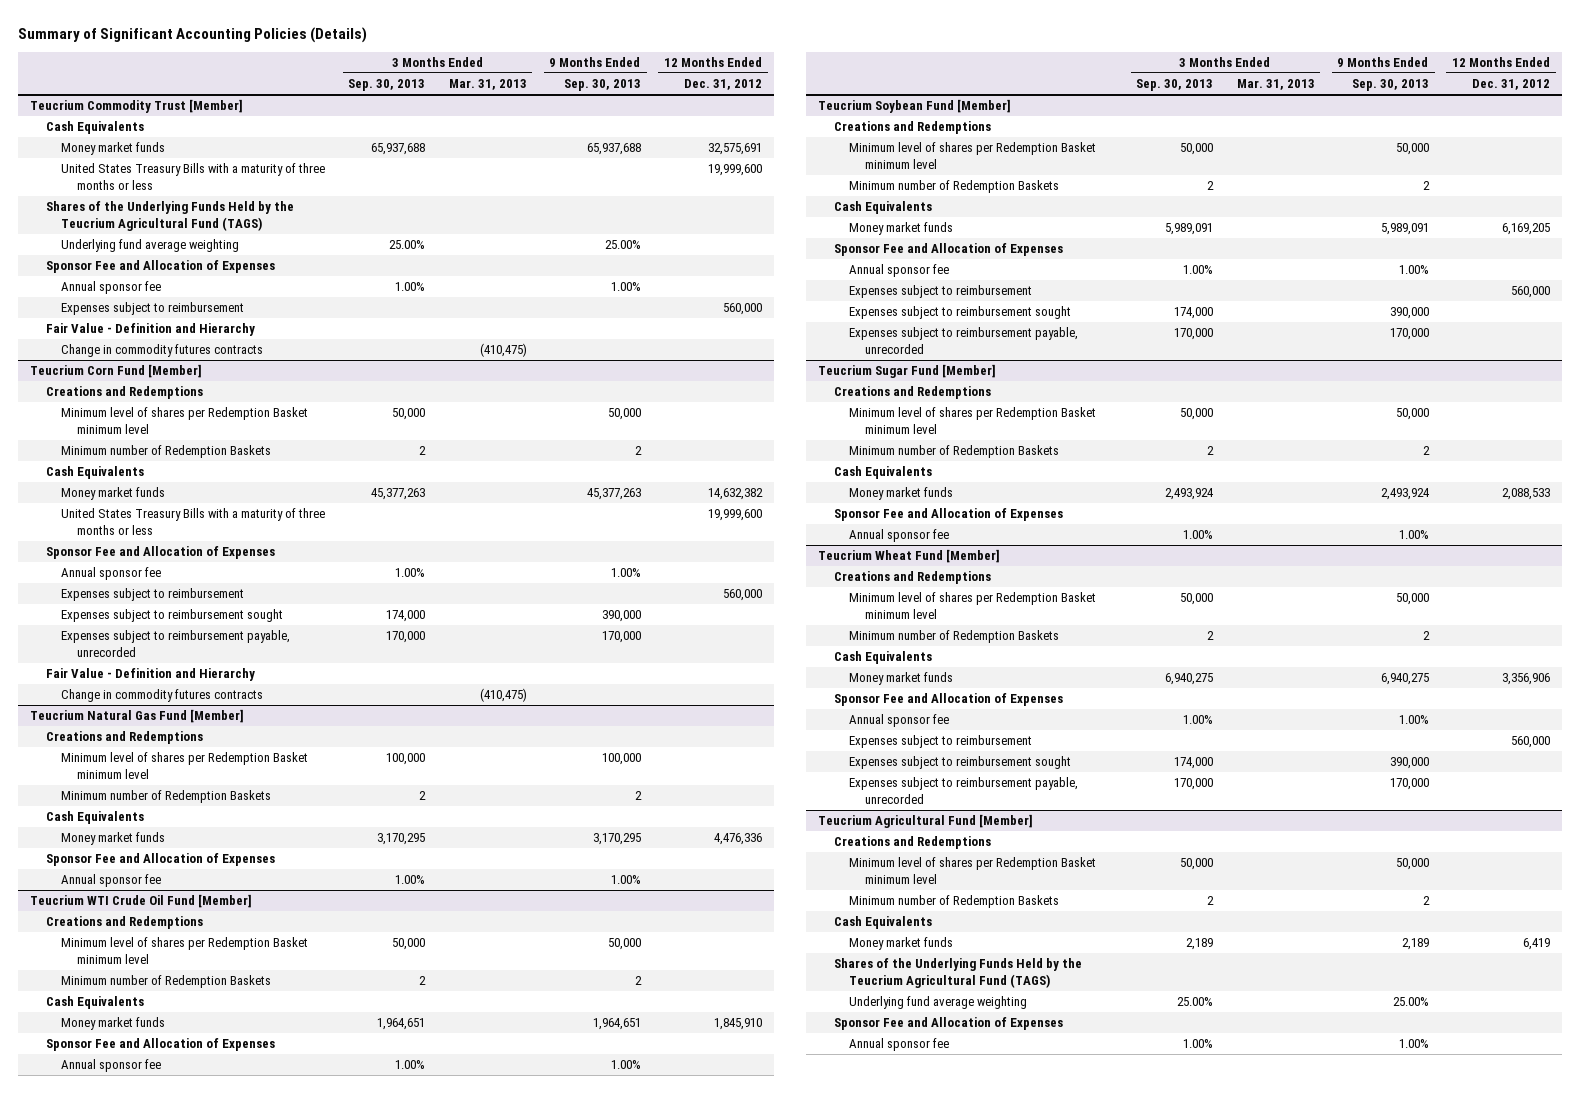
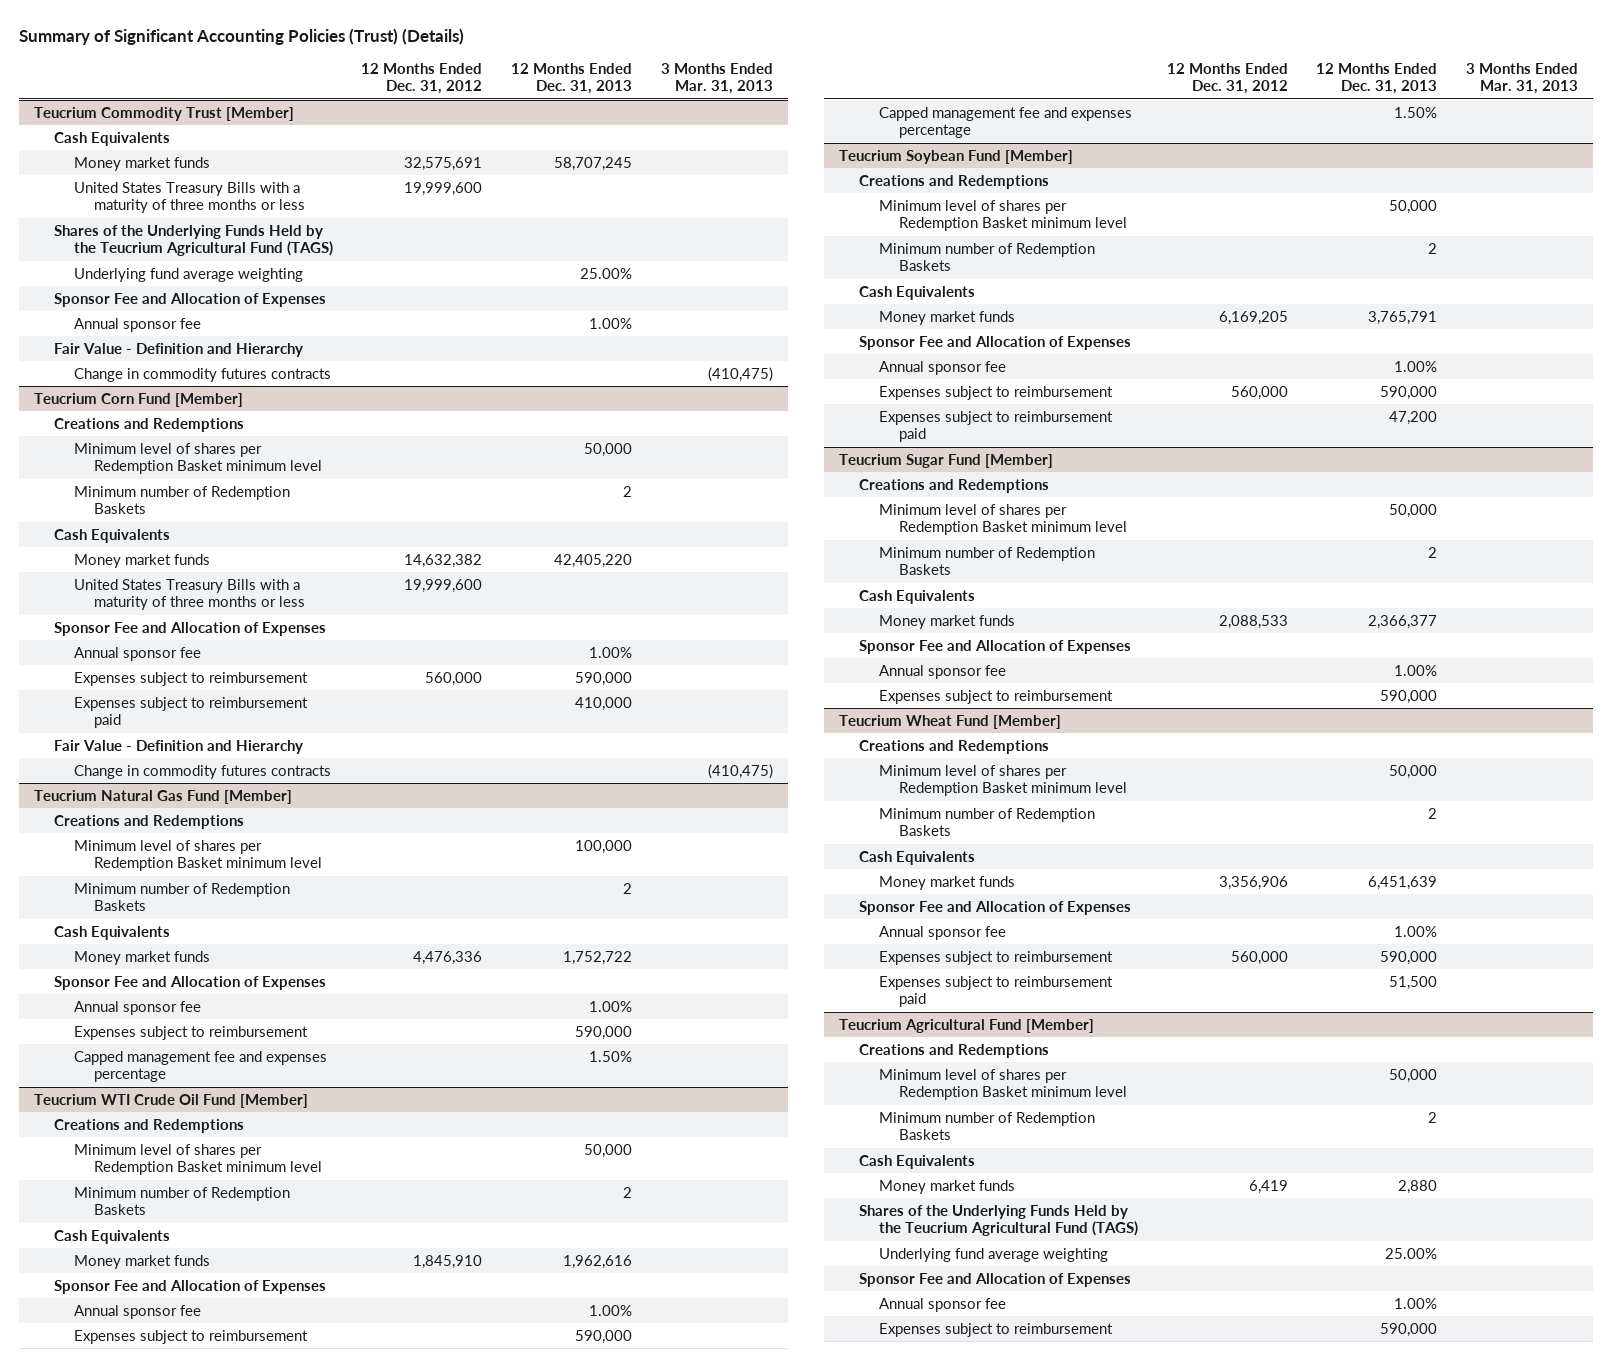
- Summary of Significant Accounting Policies (Details)
+ Summary of Significant Accounting Policies (Trust) (Details)
- | 3 Months Ended Sep. 30, 2013 | 3 Months Ended Mar. 31, 2013 | 9 Months Ended Sep. 30, 2013 | 12 Months Ended Dec. 31, 2012
+ | 12 Months Ended Dec. 31, 2012 | 12 Months Ended Dec. 31, 2013 | 3 Months Ended Mar. 31, 2013
@ Teucrium Commodity Trust [Member]
- Expenses subject to reimbursement | | | | 560,000
@ Teucrium Corn Fund [Member]
- Expenses subject to reimbursement sought | 174,000 | | 390,000 |
- Expenses subject to reimbursement payable, unrecorded | 170,000 | | 170,000 |
+ Expenses subject to reimbursement paid | | 410,000 |
@ Teucrium Natural Gas Fund [Member]
+ Expenses subject to reimbursement | | 590,000 |
+ Capped management fee and expenses percentage | | 1.50% |
@ Teucrium WTI Crude Oil Fund [Member]
+ Expenses subject to reimbursement | | 590,000 |
+ Capped management fee and expenses percentage | | 1.50% |
@ Teucrium Soybean Fund [Member]
- Expenses subject to reimbursement sought | 174,000 | | 390,000 |
- Expenses subject to reimbursement payable, unrecorded | 170,000 | | 170,000 |
+ Expenses subject to reimbursement paid | | 47,200 |
@ Teucrium Sugar Fund [Member]
+ Expenses subject to reimbursement | | 590,000 |
@ Teucrium Wheat Fund [Member]
- Expenses subject to reimbursement sought | 174,000 | | 390,000 |
- Expenses subject to reimbursement payable, unrecorded | 170,000 | | 170,000 |
+ Expenses subject to reimbursement paid | | 51,500 |
@ Teucrium Agricultural Fund [Member]
+ Expenses subject to reimbursement | | 590,000 |

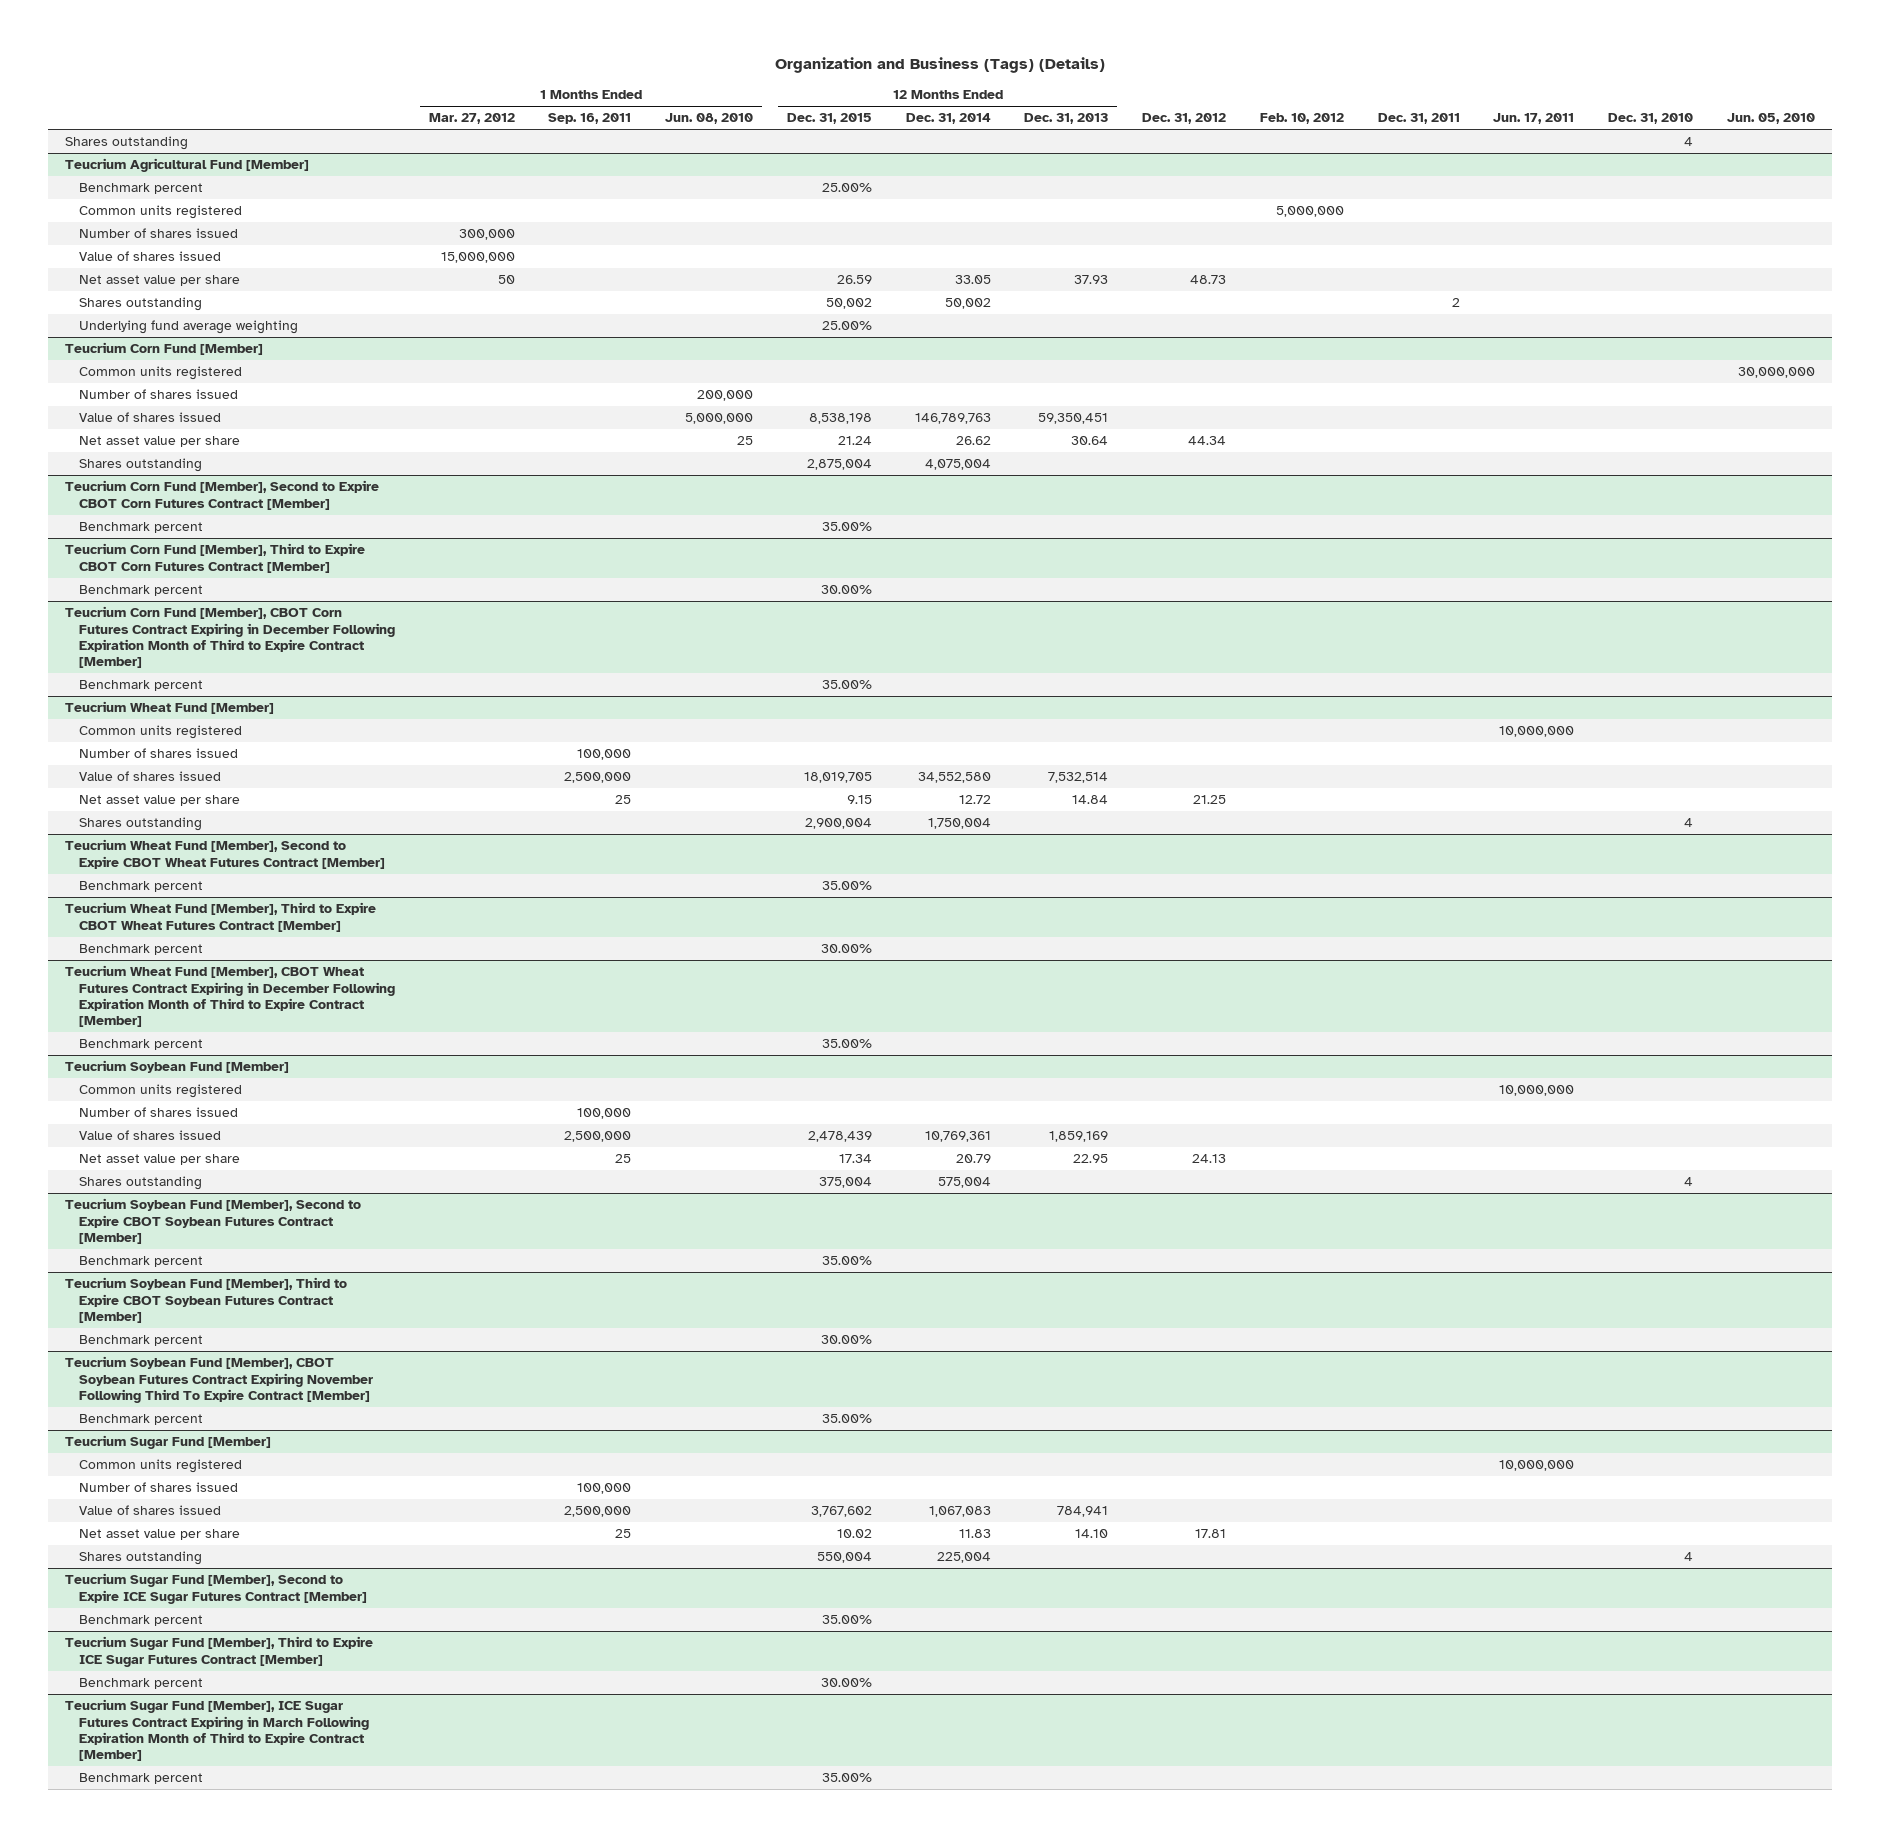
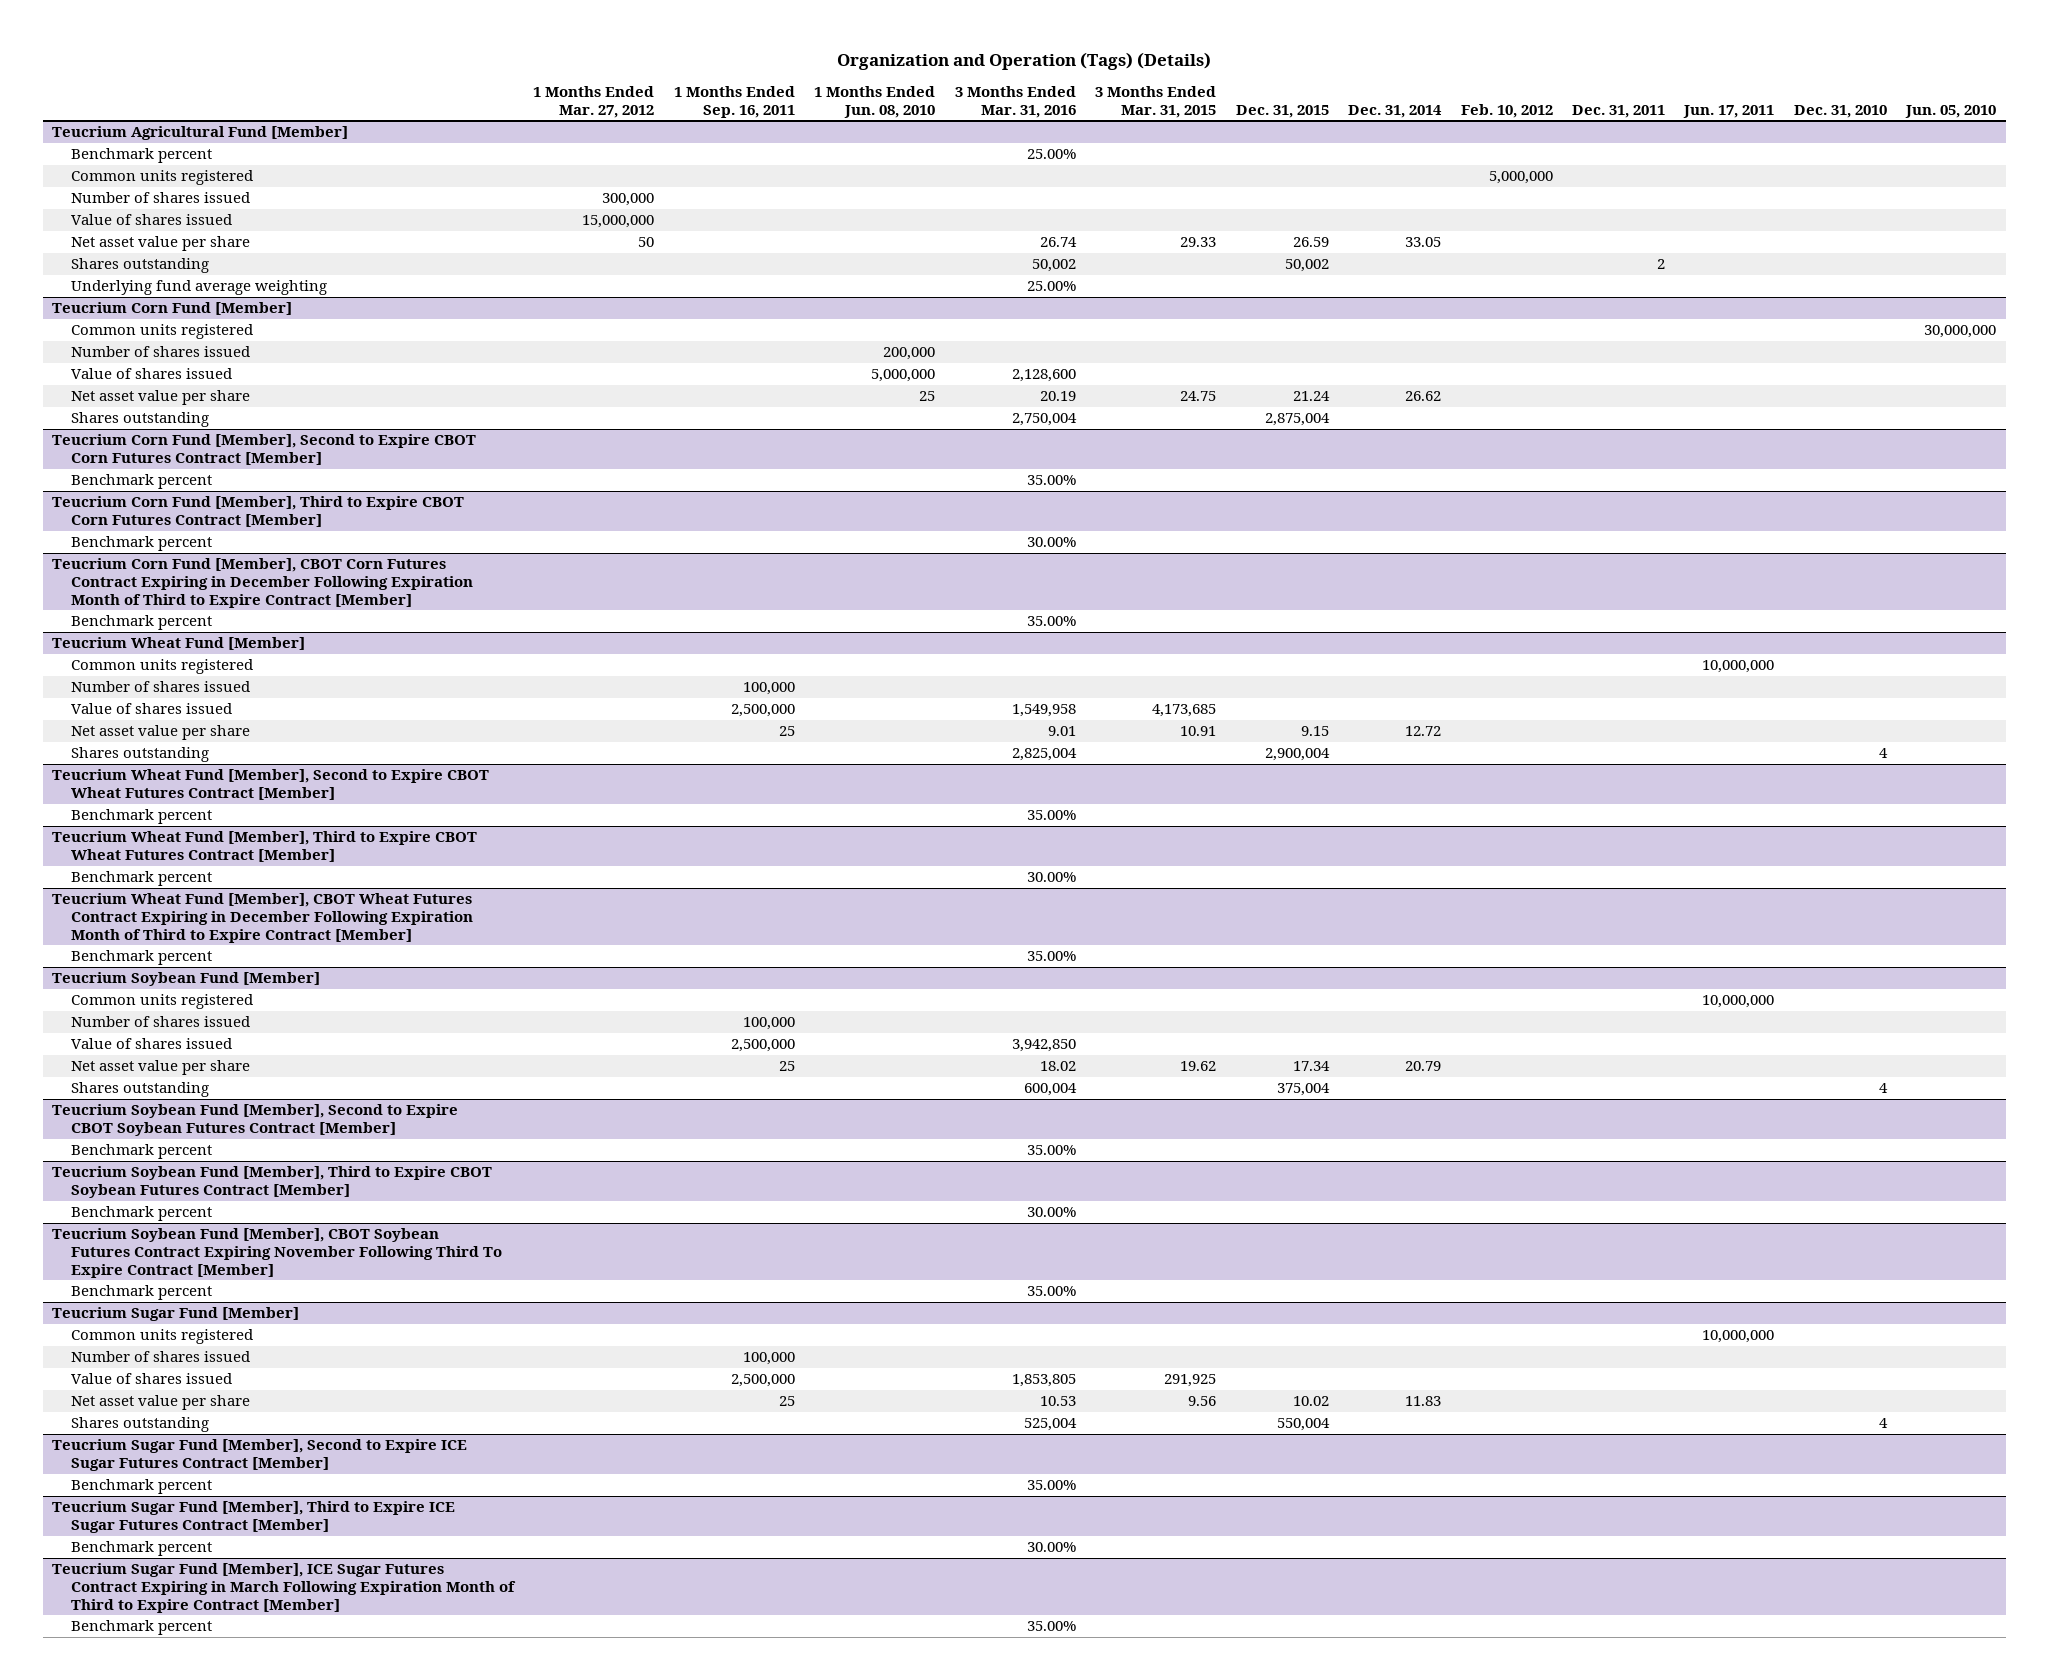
- Organization and Business (Tags) (Details)
+ Organization and Operation (Tags) (Details)
- | 1 Months Ended Mar. 27, 2012 | 1 Months Ended Sep. 16, 2011 | 1 Months Ended Jun. 08, 2010 | 12 Months Ended Dec. 31, 2015 | 12 Months Ended Dec. 31, 2014 | 12 Months Ended Dec. 31, 2013 | Dec. 31, 2012 | Feb. 10, 2012 | Dec. 31, 2011 | Jun. 17, 2011 | Dec. 31, 2010 | Jun. 05, 2010
+ | 1 Months Ended Mar. 27, 2012 | 1 Months Ended Sep. 16, 2011 | 1 Months Ended Jun. 08, 2010 | 3 Months Ended Mar. 31, 2016 | 3 Months Ended Mar. 31, 2015 | Dec. 31, 2015 | Dec. 31, 2014 | Feb. 10, 2012 | Dec. 31, 2011 | Jun. 17, 2011 | Dec. 31, 2010 | Jun. 05, 2010
- Shares outstanding | | | | | | | | | | | 4 |

